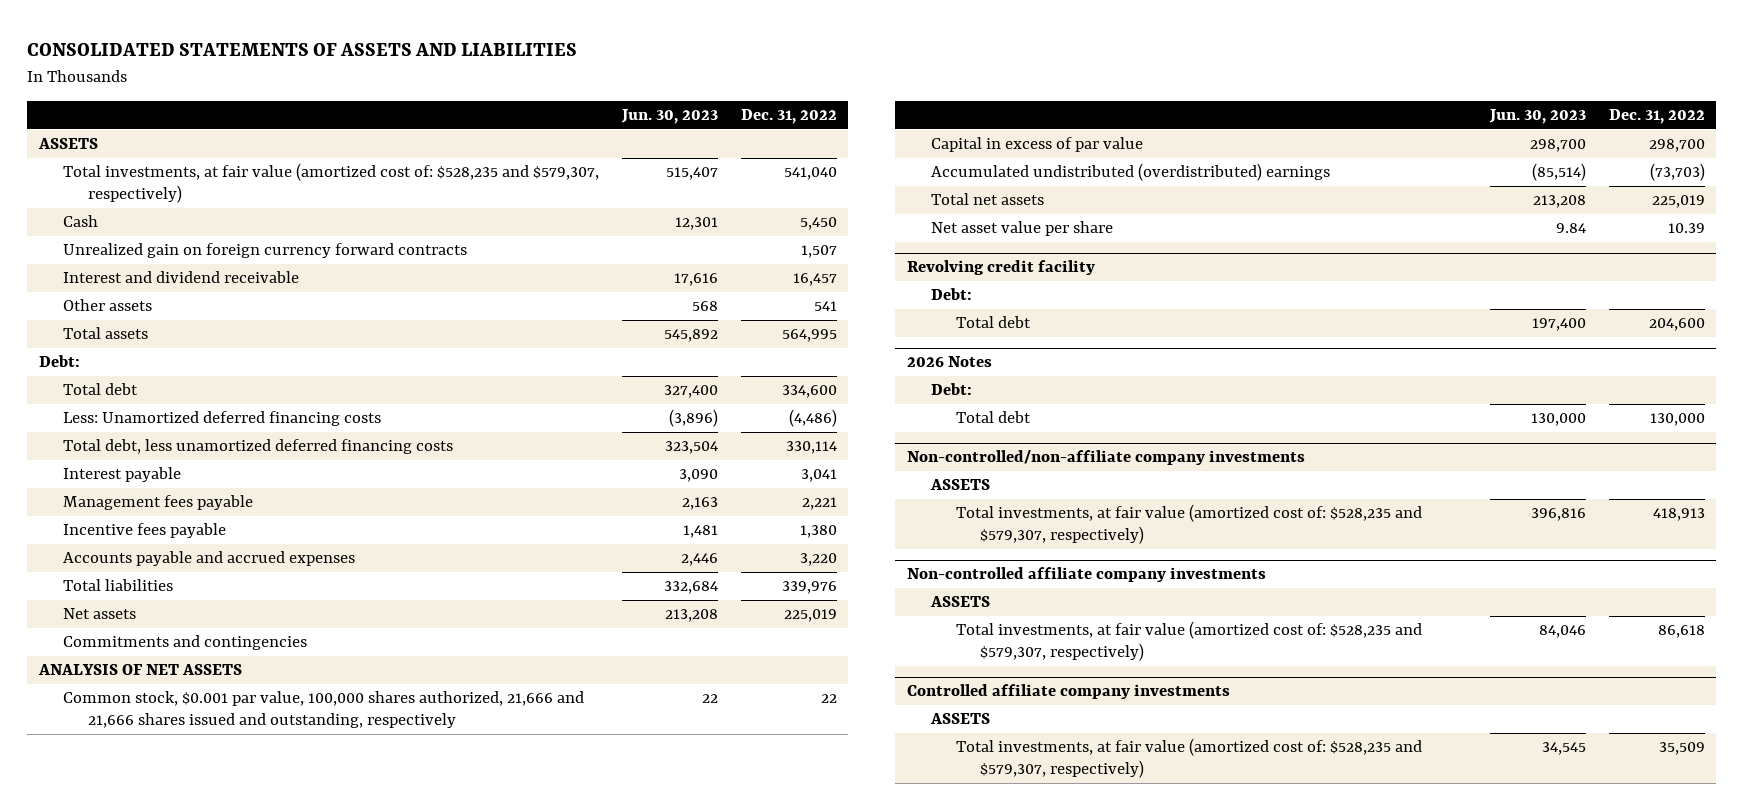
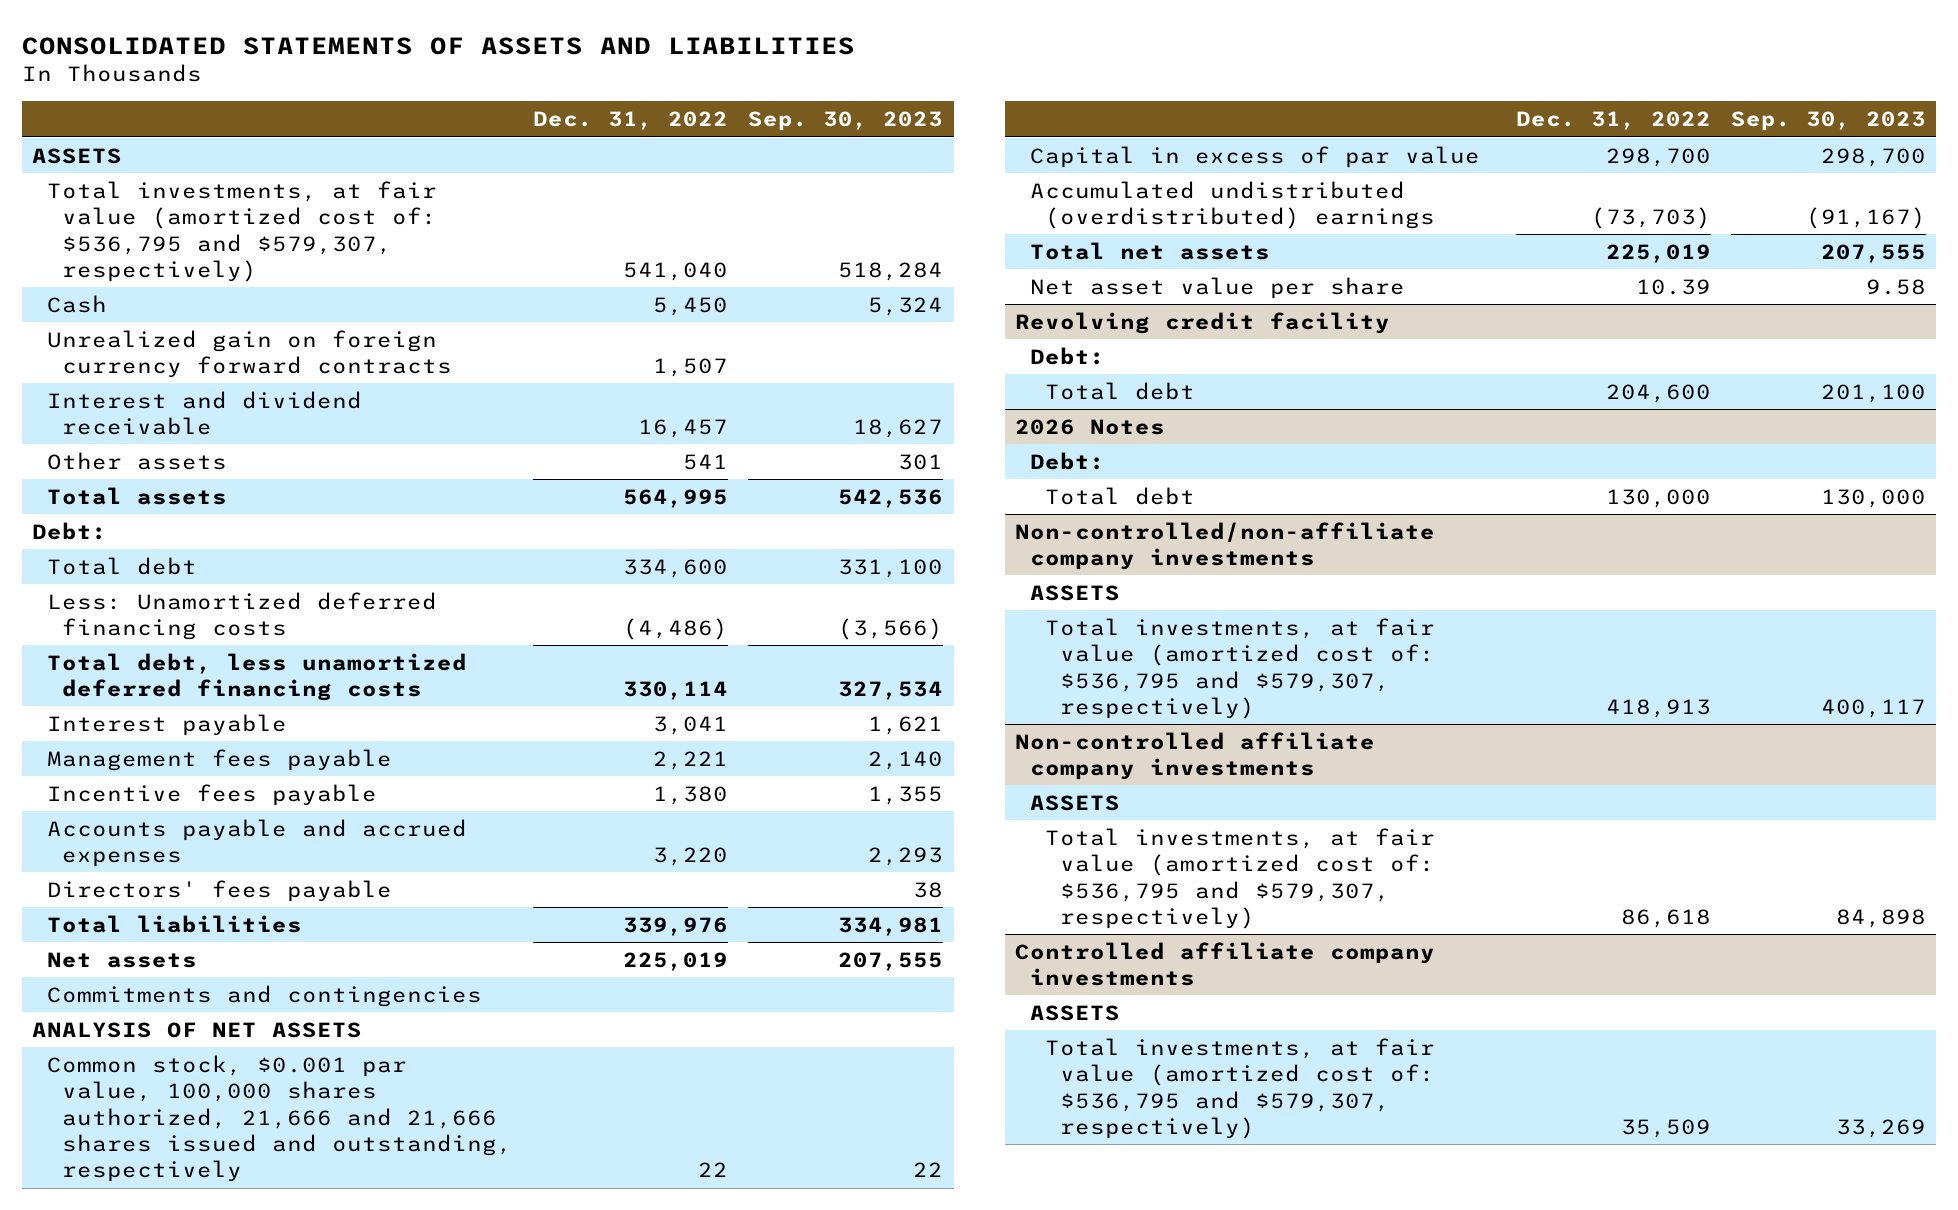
- | Jun. 30, 2023 | Dec. 31, 2022
+ | Dec. 31, 2022 | Sep. 30, 2023
- Total investments, at fair value (amortized cost of: $528,235 and $579,307, respectively) | 515,407 | 541,040
+ Total investments, at fair value (amortized cost of: $536,795 and $579,307, respectively) | 541,040 | 518,284
+ Directors' fees payable | | 38
@ Non-controlled/non-affiliate company investments
- Total investments, at fair value (amortized cost of: $528,235 and $579,307, respectively) | 396,816 | 418,913
+ Total investments, at fair value (amortized cost of: $536,795 and $579,307, respectively) | 418,913 | 400,117
@ Non-controlled affiliate company investments
- Total investments, at fair value (amortized cost of: $528,235 and $579,307, respectively) | 84,046 | 86,618
+ Total investments, at fair value (amortized cost of: $536,795 and $579,307, respectively) | 86,618 | 84,898
@ Controlled affiliate company investments
- Total investments, at fair value (amortized cost of: $528,235 and $579,307, respectively) | 34,545 | 35,509
+ Total investments, at fair value (amortized cost of: $536,795 and $579,307, respectively) | 35,509 | 33,269

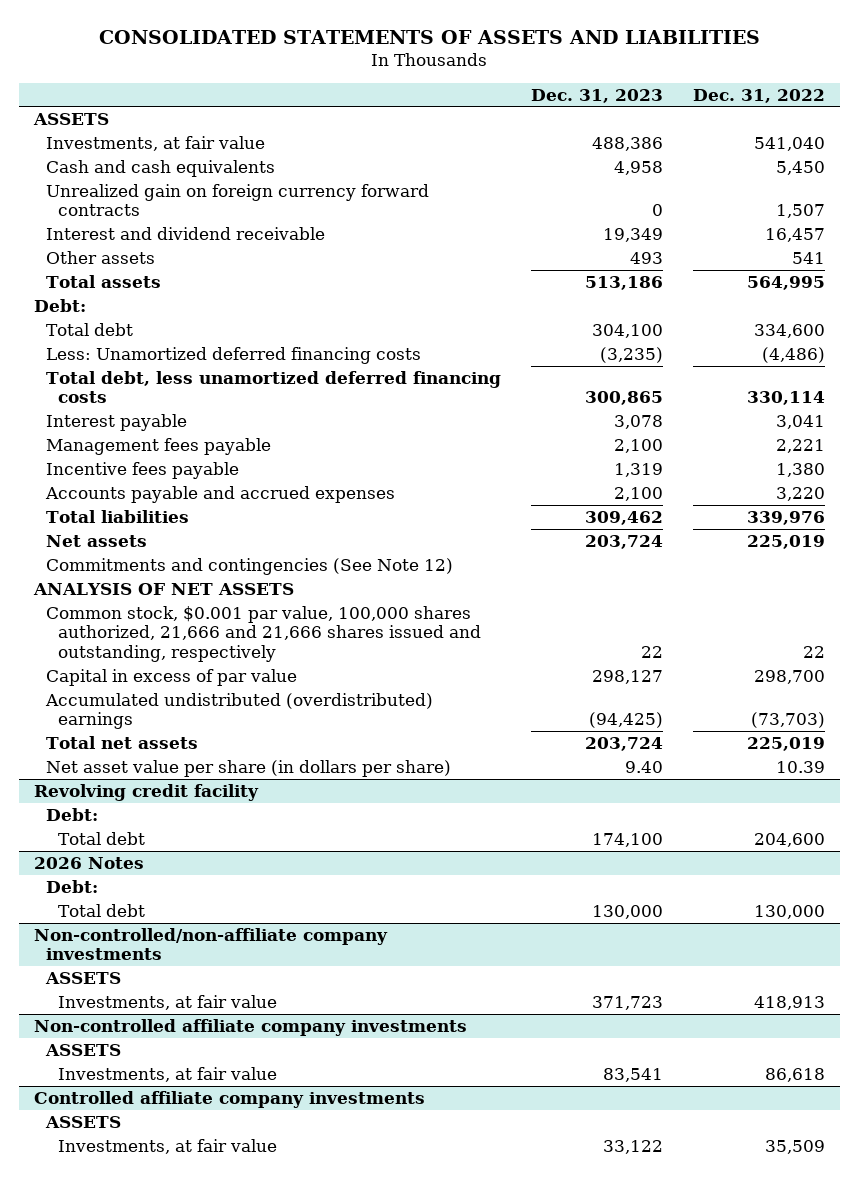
- | Dec. 31, 2022 | Sep. 30, 2023
+ | Dec. 31, 2023 | Dec. 31, 2022
- Total investments, at fair value (amortized cost of: $536,795 and $579,307, respectively) | 541,040 | 518,284
- Cash | 5,450 | 5,324
+ Investments, at fair value | 488,386 | 541,040
+ Cash and cash equivalents | 4,958 | 5,450
- Directors' fees payable | | 38
- Commitments and contingencies
+ Commitments and contingencies (See Note 12)
- Net asset value per share | 10.39 | 9.58
+ Net asset value per share (in dollars per share) | 9.40 | 10.39
@ Non-controlled/non-affiliate company investments
- Total investments, at fair value (amortized cost of: $536,795 and $579,307, respectively) | 418,913 | 400,117
+ Investments, at fair value | 371,723 | 418,913
@ Non-controlled affiliate company investments
- Total investments, at fair value (amortized cost of: $536,795 and $579,307, respectively) | 86,618 | 84,898
+ Investments, at fair value | 83,541 | 86,618
@ Controlled affiliate company investments
- Total investments, at fair value (amortized cost of: $536,795 and $579,307, respectively) | 35,509 | 33,269
+ Investments, at fair value | 33,122 | 35,509

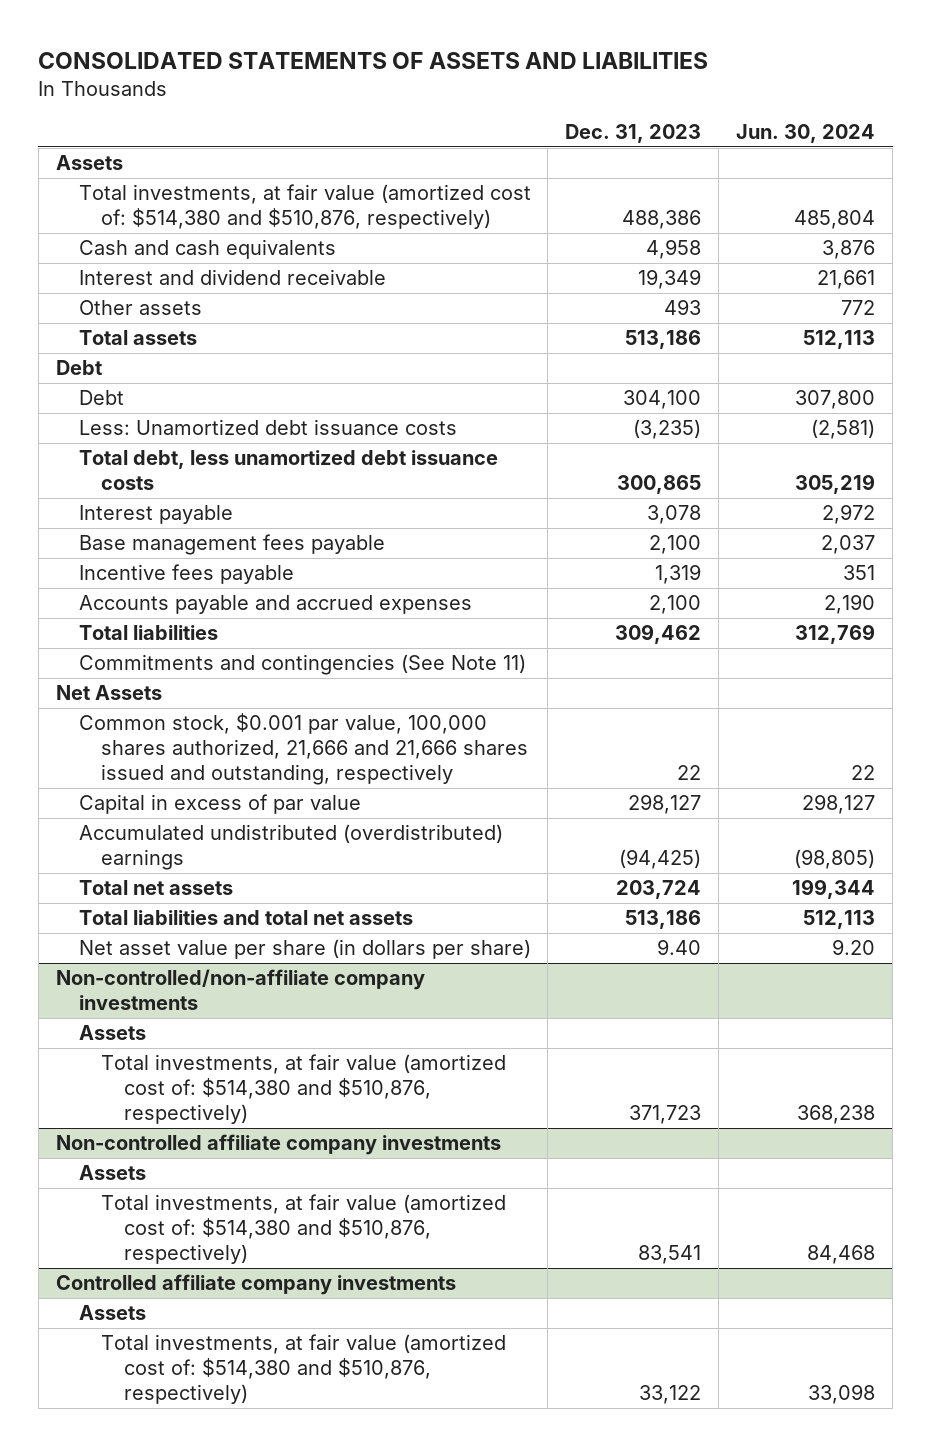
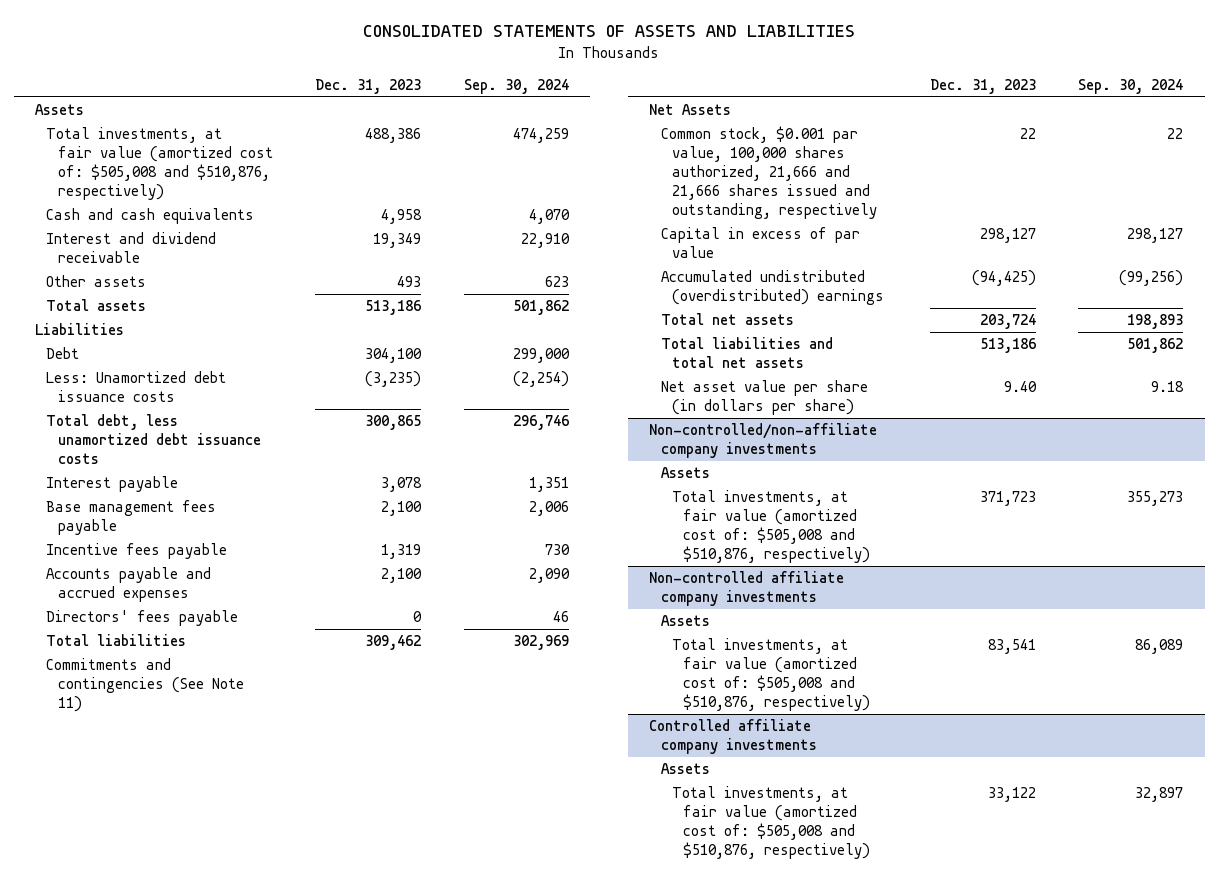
- | Dec. 31, 2023 | Jun. 30, 2024
+ | Dec. 31, 2023 | Sep. 30, 2024
- Total investments, at fair value (amortized cost of: $514,380 and $510,876, respectively) | 488,386 | 485,804
+ Total investments, at fair value (amortized cost of: $505,008 and $510,876, respectively) | 488,386 | 474,259
- Debt
+ Liabilities
+ Directors' fees payable | 0 | 46
@ Non-controlled/non-affiliate company investments
- Total investments, at fair value (amortized cost of: $514,380 and $510,876, respectively) | 371,723 | 368,238
+ Total investments, at fair value (amortized cost of: $505,008 and $510,876, respectively) | 371,723 | 355,273
@ Non-controlled affiliate company investments
- Total investments, at fair value (amortized cost of: $514,380 and $510,876, respectively) | 83,541 | 84,468
+ Total investments, at fair value (amortized cost of: $505,008 and $510,876, respectively) | 83,541 | 86,089
@ Controlled affiliate company investments
- Total investments, at fair value (amortized cost of: $514,380 and $510,876, respectively) | 33,122 | 33,098
+ Total investments, at fair value (amortized cost of: $505,008 and $510,876, respectively) | 33,122 | 32,897

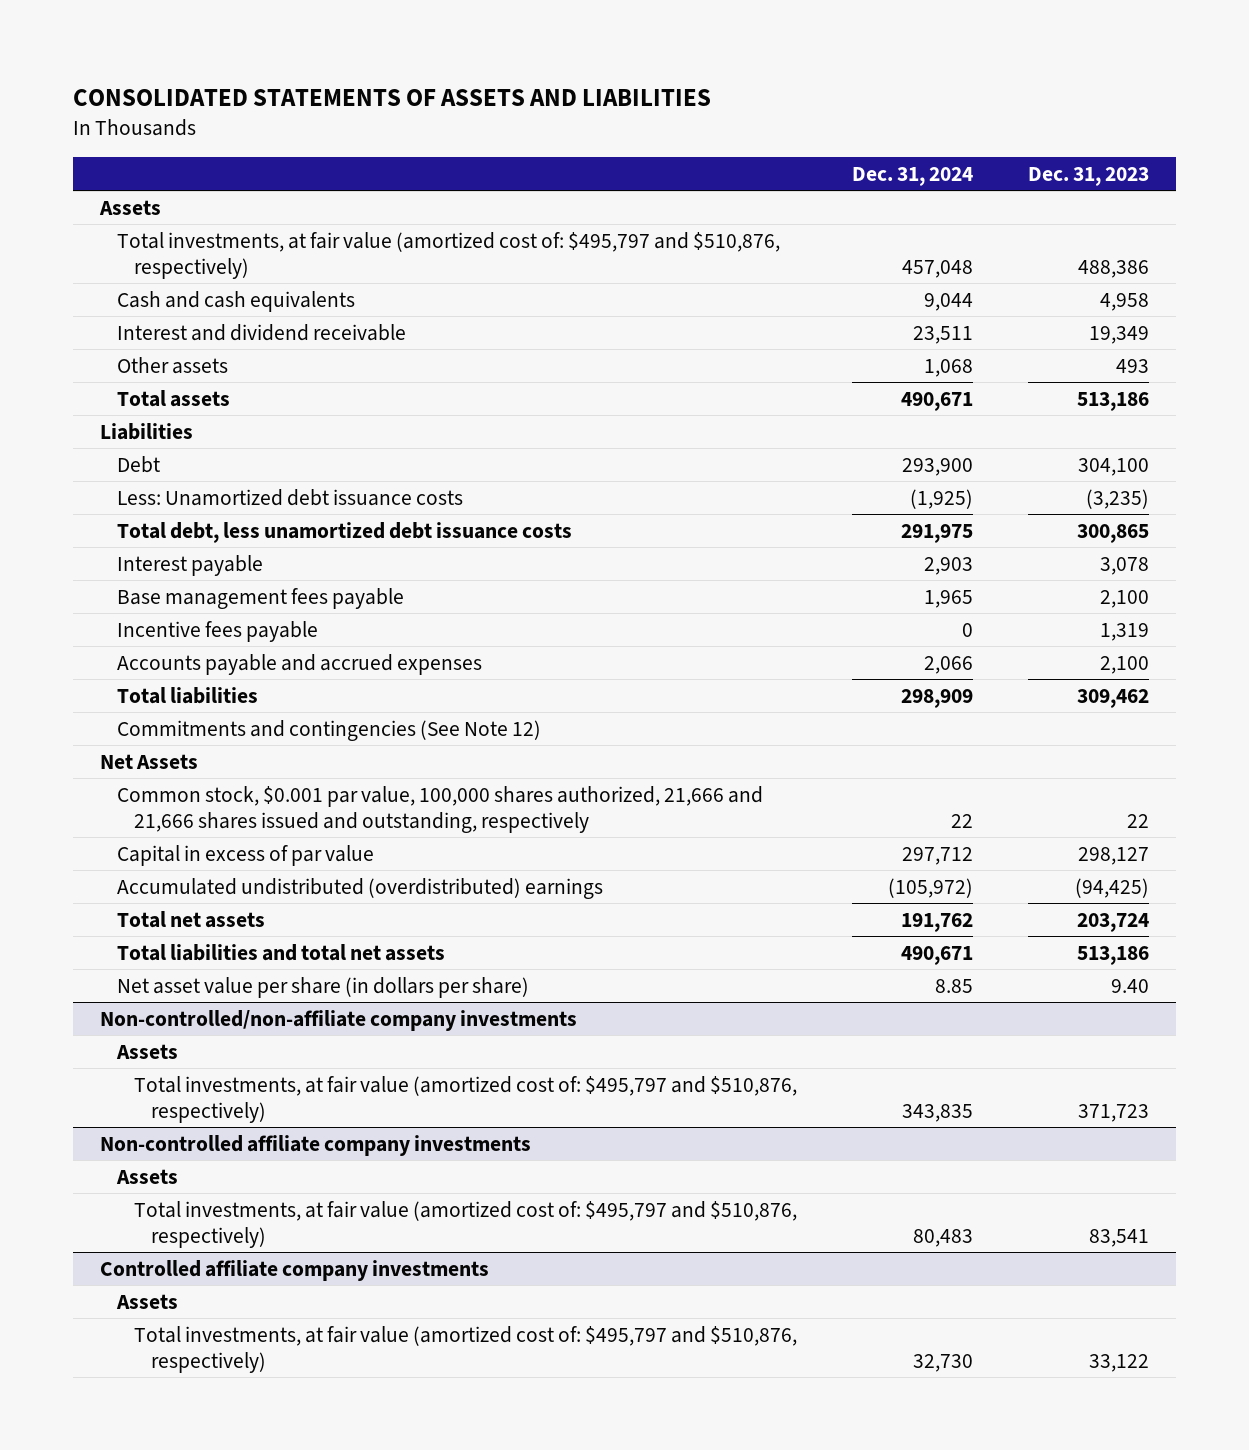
- | Dec. 31, 2023 | Sep. 30, 2024
+ | Dec. 31, 2024 | Dec. 31, 2023
- Total investments, at fair value (amortized cost of: $505,008 and $510,876, respectively) | 488,386 | 474,259
+ Total investments, at fair value (amortized cost of: $495,797 and $510,876, respectively) | 457,048 | 488,386
- Directors' fees payable | 0 | 46
- Commitments and contingencies (See Note 11)
+ Commitments and contingencies (See Note 12)
@ Non-controlled/non-affiliate company investments
- Total investments, at fair value (amortized cost of: $505,008 and $510,876, respectively) | 371,723 | 355,273
+ Total investments, at fair value (amortized cost of: $495,797 and $510,876, respectively) | 343,835 | 371,723
@ Non-controlled affiliate company investments
- Total investments, at fair value (amortized cost of: $505,008 and $510,876, respectively) | 83,541 | 86,089
+ Total investments, at fair value (amortized cost of: $495,797 and $510,876, respectively) | 80,483 | 83,541
@ Controlled affiliate company investments
- Total investments, at fair value (amortized cost of: $505,008 and $510,876, respectively) | 33,122 | 32,897
+ Total investments, at fair value (amortized cost of: $495,797 and $510,876, respectively) | 32,730 | 33,122

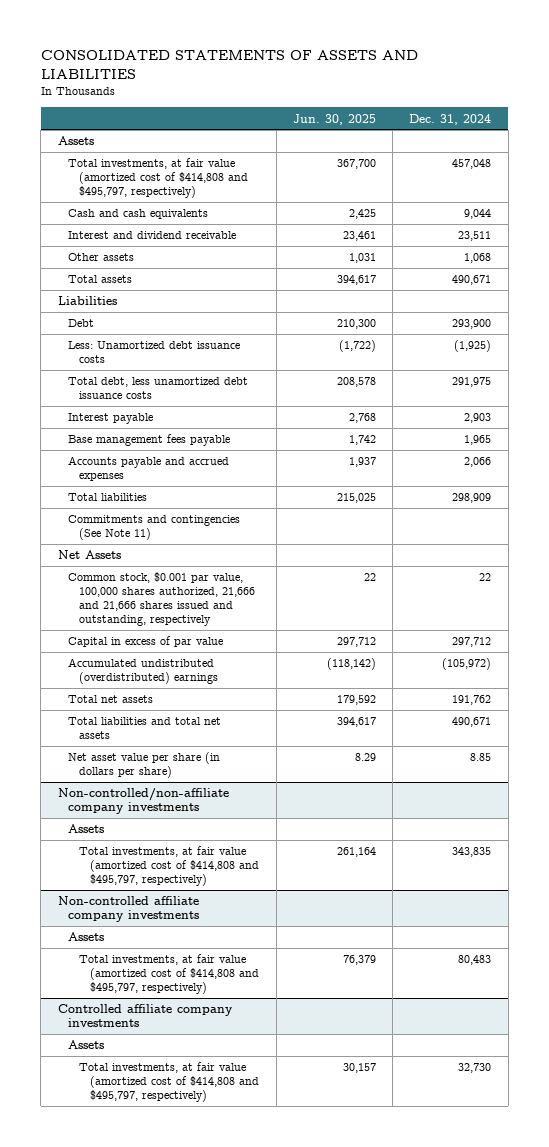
- | Dec. 31, 2024 | Dec. 31, 2023
+ | Jun. 30, 2025 | Dec. 31, 2024
- Total investments, at fair value (amortized cost of: $495,797 and $510,876, respectively) | 457,048 | 488,386
+ Total investments, at fair value (amortized cost of $414,808 and $495,797, respectively) | 367,700 | 457,048
- Incentive fees payable | 0 | 1,319
- Commitments and contingencies (See Note 12)
+ Commitments and contingencies (See Note 11)
@ Non-controlled/non-affiliate company investments
- Total investments, at fair value (amortized cost of: $495,797 and $510,876, respectively) | 343,835 | 371,723
+ Total investments, at fair value (amortized cost of $414,808 and $495,797, respectively) | 261,164 | 343,835
@ Non-controlled affiliate company investments
- Total investments, at fair value (amortized cost of: $495,797 and $510,876, respectively) | 80,483 | 83,541
+ Total investments, at fair value (amortized cost of $414,808 and $495,797, respectively) | 76,379 | 80,483
@ Controlled affiliate company investments
- Total investments, at fair value (amortized cost of: $495,797 and $510,876, respectively) | 32,730 | 33,122
+ Total investments, at fair value (amortized cost of $414,808 and $495,797, respectively) | 30,157 | 32,730

